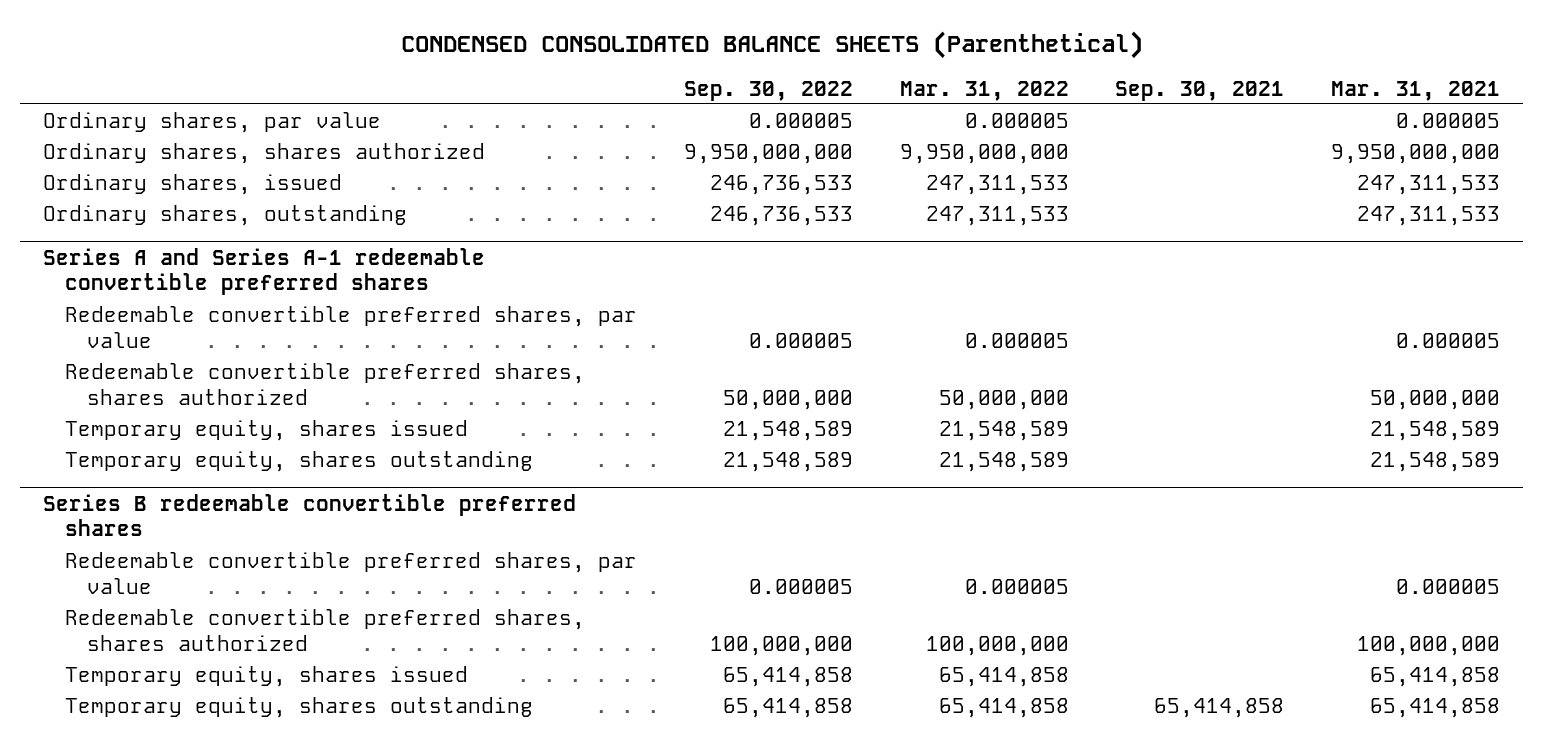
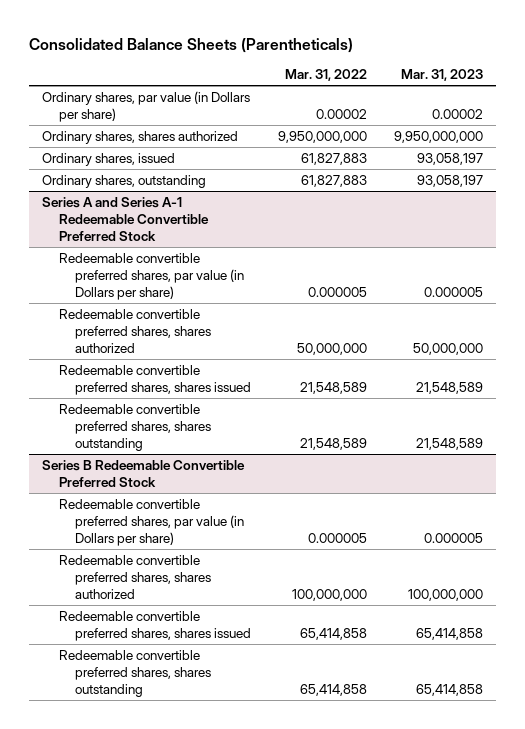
- CONDENSED CONSOLIDATED BALANCE SHEETS (Parenthetical)
+ Consolidated Balance Sheets (Parentheticals)
- | Sep. 30, 2022 | Mar. 31, 2022 | Sep. 30, 2021 | Mar. 31, 2021
+ | Mar. 31, 2022 | Mar. 31, 2023
- Ordinary shares, par value | 0.000005 | 0.000005 | | 0.000005
+ Ordinary shares, par value (in Dollars per share) | 0.00002 | 0.00002
- Ordinary shares, issued | 246,736,533 | 247,311,533 | | 247,311,533
- Ordinary shares, outstanding | 246,736,533 | 247,311,533 | | 247,311,533
- Series A and Series A-1 redeemable convertible preferred shares
- Redeemable convertible preferred shares, par value | 0.000005 | 0.000005 | | 0.000005
+ Ordinary shares, issued | 61,827,883 | 93,058,197
+ Ordinary shares, outstanding | 61,827,883 | 93,058,197
+ Series A and Series A-1 Redeemable Convertible Preferred Stock
+ Redeemable convertible preferred shares, par value (in Dollars per share) | 0.000005 | 0.000005
- Temporary equity, shares issued | 21,548,589 | 21,548,589 | | 21,548,589
- Temporary equity, shares outstanding | 21,548,589 | 21,548,589 | | 21,548,589
- Series B redeemable convertible preferred shares
- Redeemable convertible preferred shares, par value | 0.000005 | 0.000005 | | 0.000005
+ Redeemable convertible preferred shares, shares issued | 21,548,589 | 21,548,589
+ Redeemable convertible preferred shares, shares outstanding | 21,548,589 | 21,548,589
+ Series B Redeemable Convertible Preferred Stock
+ Redeemable convertible preferred shares, par value (in Dollars per share) | 0.000005 | 0.000005
- Temporary equity, shares issued | 65,414,858 | 65,414,858 | | 65,414,858
- Temporary equity, shares outstanding | 65,414,858 | 65,414,858 | 65,414,858 | 65,414,858
+ Redeemable convertible preferred shares, shares issued | 65,414,858 | 65,414,858
+ Redeemable convertible preferred shares, shares outstanding | 65,414,858 | 65,414,858

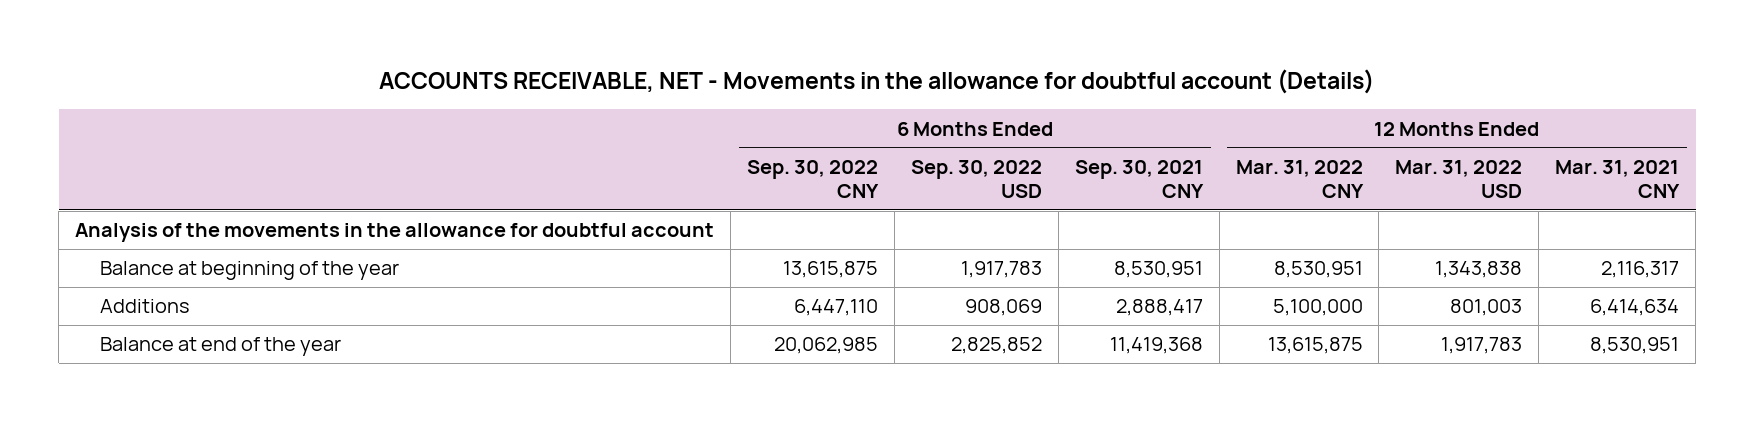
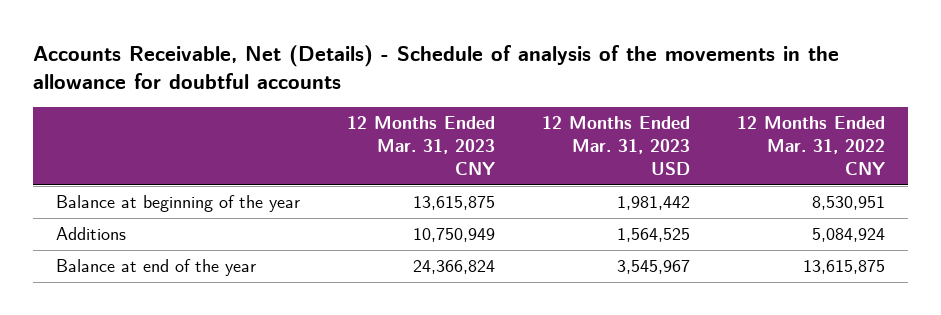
- ACCOUNTS RECEIVABLE, NET - Movements in the allowance for doubtful account (Details)
+ Accounts Receivable, Net (Details) - Schedule of analysis of the movements in the allowance for doubtful accounts
- | 6 Months Ended Sep. 30, 2022 CNY | 6 Months Ended Sep. 30, 2022 USD | 6 Months Ended Sep. 30, 2021 CNY | 12 Months Ended Mar. 31, 2022 CNY | 12 Months Ended Mar. 31, 2022 USD | 12 Months Ended Mar. 31, 2021 CNY
+ | 12 Months Ended Mar. 31, 2023 CNY | 12 Months Ended Mar. 31, 2023 USD | 12 Months Ended Mar. 31, 2022 CNY
- Analysis of the movements in the allowance for doubtful account
- Additions | 6,447,110 | 908,069 | 2,888,417 | 5,100,000 | 801,003 | 6,414,634
+ Additions | 10,750,949 | 1,564,525 | 5,084,924

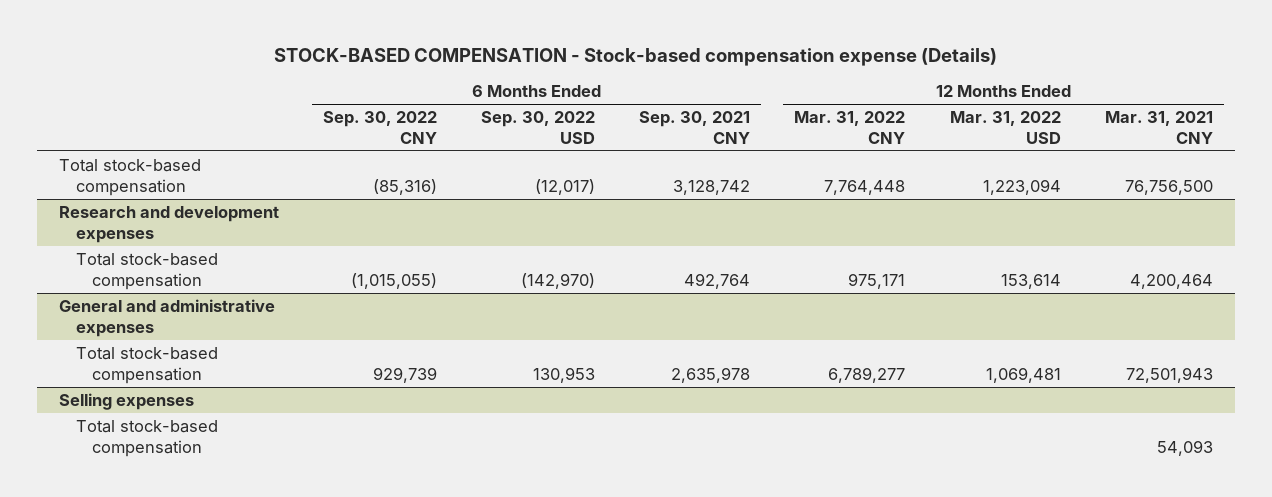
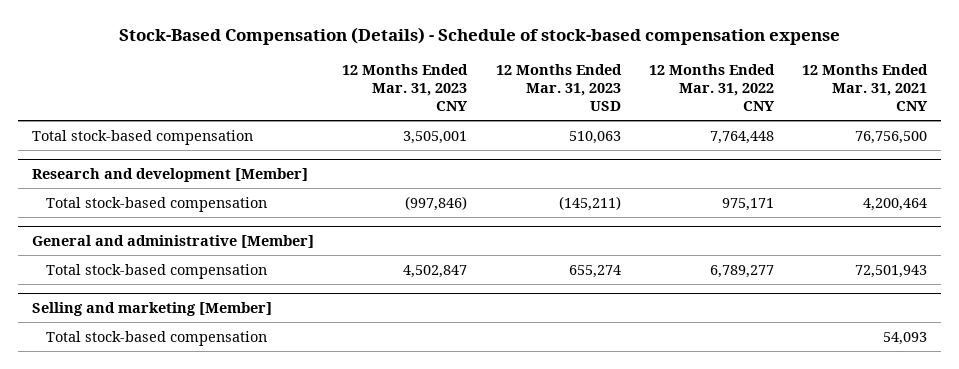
- STOCK-BASED COMPENSATION - Stock-based compensation expense (Details)
+ Stock-Based Compensation (Details) - Schedule of stock-based compensation expense
- | 6 Months Ended Sep. 30, 2022 CNY | 6 Months Ended Sep. 30, 2022 USD | 6 Months Ended Sep. 30, 2021 CNY | 12 Months Ended Mar. 31, 2022 CNY | 12 Months Ended Mar. 31, 2022 USD | 12 Months Ended Mar. 31, 2021 CNY
+ | 12 Months Ended Mar. 31, 2023 CNY | 12 Months Ended Mar. 31, 2023 USD | 12 Months Ended Mar. 31, 2022 CNY | 12 Months Ended Mar. 31, 2021 CNY
- Research and development expenses
+ Research and development [Member]
- General and administrative expenses
+ General and administrative [Member]
- Selling expenses
+ Selling and marketing [Member]

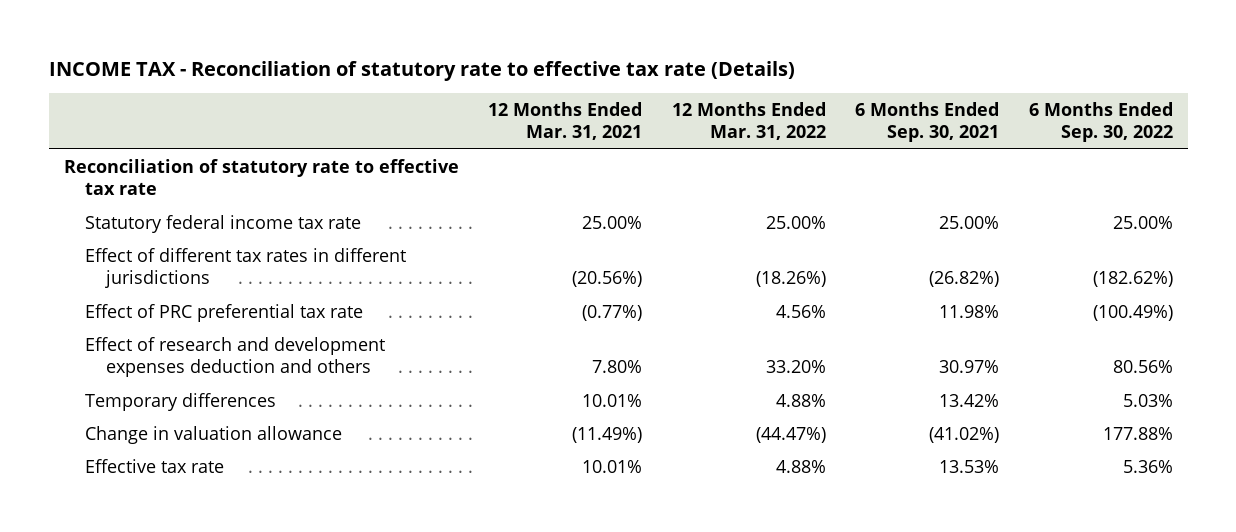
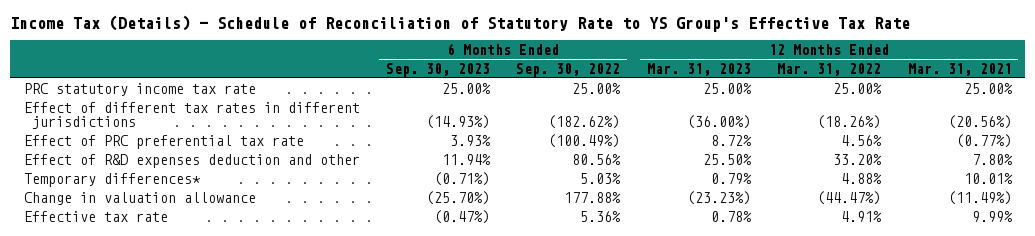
- INCOME TAX - Reconciliation of statutory rate to effective tax rate (Details)
+ Income Tax (Details) - Schedule of Reconciliation of Statutory Rate to YS Group's Effective Tax Rate
- | 12 Months Ended Mar. 31, 2021 | 12 Months Ended Mar. 31, 2022 | 6 Months Ended Sep. 30, 2021 | 6 Months Ended Sep. 30, 2022
+ | 6 Months Ended Sep. 30, 2023 | 6 Months Ended Sep. 30, 2022 | 12 Months Ended Mar. 31, 2023 | 12 Months Ended Mar. 31, 2022 | 12 Months Ended Mar. 31, 2021
- Reconciliation of statutory rate to effective tax rate
- Statutory federal income tax rate | 25.00% | 25.00% | 25.00% | 25.00%
+ PRC statutory income tax rate | 25.00% | 25.00% | 25.00% | 25.00% | 25.00%
- Effect of research and development expenses deduction and others | 7.80% | 33.20% | 30.97% | 80.56%
- Temporary differences | 10.01% | 4.88% | 13.42% | 5.03%
+ Effect of R&D expenses deduction and other | 11.94% | 80.56% | 25.50% | 33.20% | 7.80%
+ Temporary differences* | (0.71%) | 5.03% | 0.79% | 4.88% | 10.01%
- Effective tax rate | 10.01% | 4.88% | 13.53% | 5.36%
+ Effective tax rate | (0.47%) | 5.36% | 0.78% | 4.91% | 9.99%

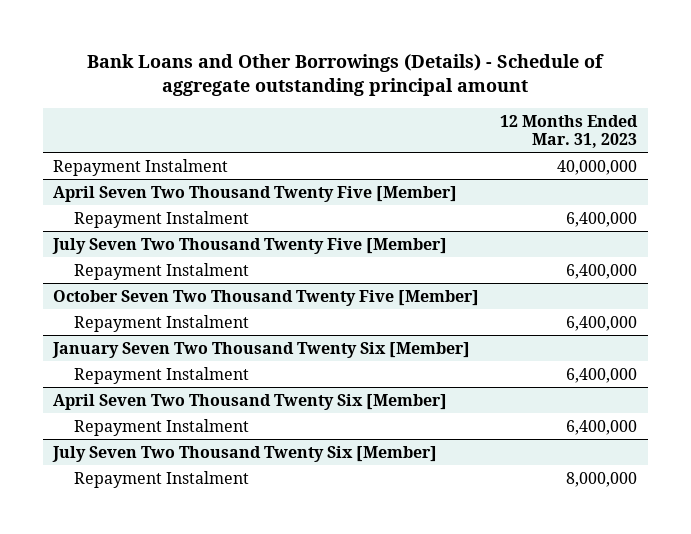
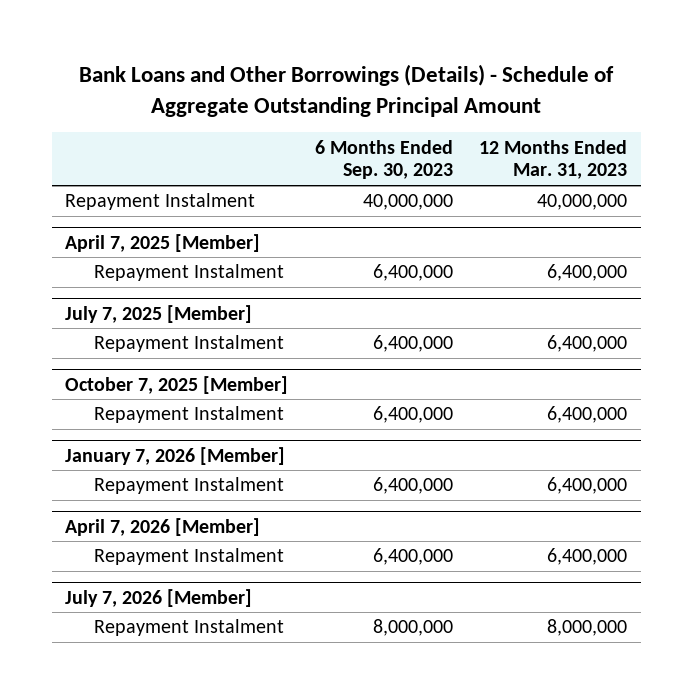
- Bank Loans and Other Borrowings (Details) - Schedule of aggregate outstanding principal amount
+ Bank Loans and Other Borrowings (Details) - Schedule of Aggregate Outstanding Principal Amount
- | 12 Months Ended Mar. 31, 2023
+ | 6 Months Ended Sep. 30, 2023 | 12 Months Ended Mar. 31, 2023
- April Seven Two Thousand Twenty Five [Member]
+ April 7, 2025 [Member]
- July Seven Two Thousand Twenty Five [Member]
+ July 7, 2025 [Member]
- October Seven Two Thousand Twenty Five [Member]
+ October 7, 2025 [Member]
- January Seven Two Thousand Twenty Six [Member]
+ January 7, 2026 [Member]
- April Seven Two Thousand Twenty Six [Member]
+ April 7, 2026 [Member]
- July Seven Two Thousand Twenty Six [Member]
+ July 7, 2026 [Member]

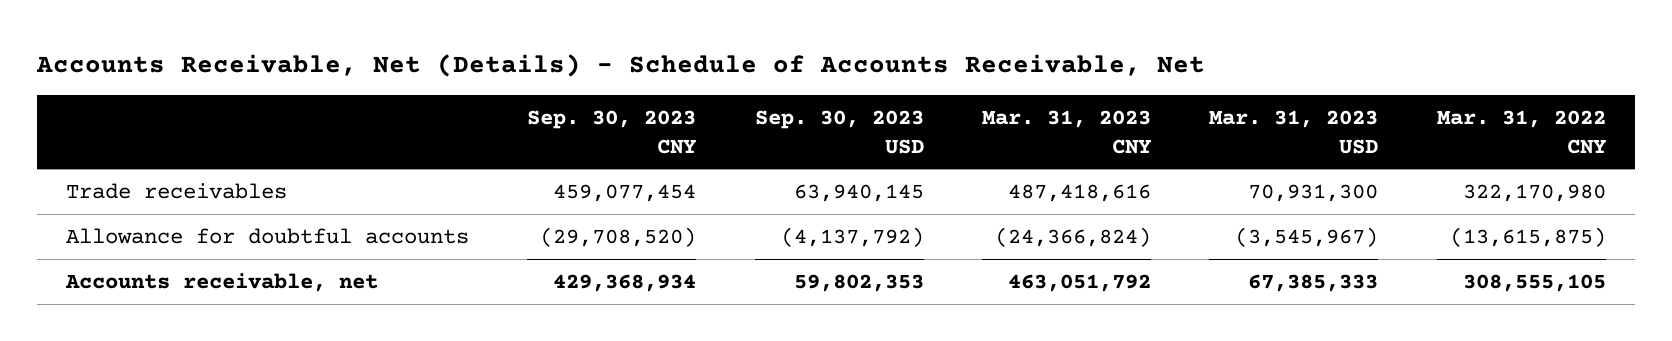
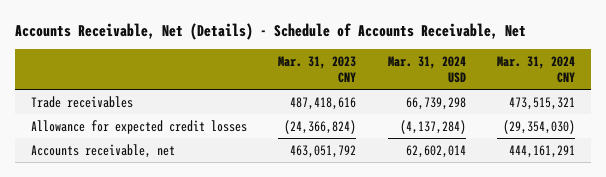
- | Sep. 30, 2023 CNY | Sep. 30, 2023 USD | Mar. 31, 2023 CNY | Mar. 31, 2023 USD | Mar. 31, 2022 CNY
+ | Mar. 31, 2023 CNY | Mar. 31, 2024 USD | Mar. 31, 2024 CNY
- Allowance for doubtful accounts | (29,708,520) | (4,137,792) | (24,366,824) | (3,545,967) | (13,615,875)
+ Allowance for expected credit losses | (24,366,824) | (4,137,284) | (29,354,030)

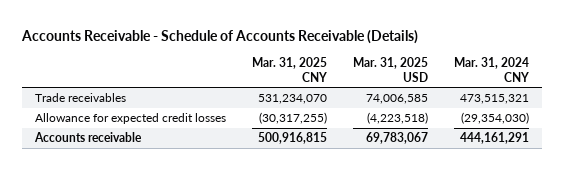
- Accounts Receivable, Net (Details) - Schedule of Accounts Receivable, Net
+ Accounts Receivable - Schedule of Accounts Receivable (Details)
- | Mar. 31, 2023 CNY | Mar. 31, 2024 USD | Mar. 31, 2024 CNY
+ | Mar. 31, 2025 CNY | Mar. 31, 2025 USD | Mar. 31, 2024 CNY
- Accounts receivable, net | 463,051,792 | 62,602,014 | 444,161,291
+ Accounts receivable | 500,916,815 | 69,783,067 | 444,161,291

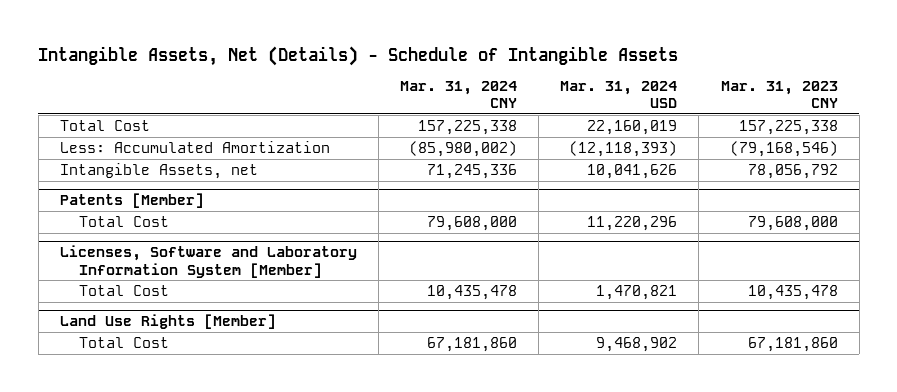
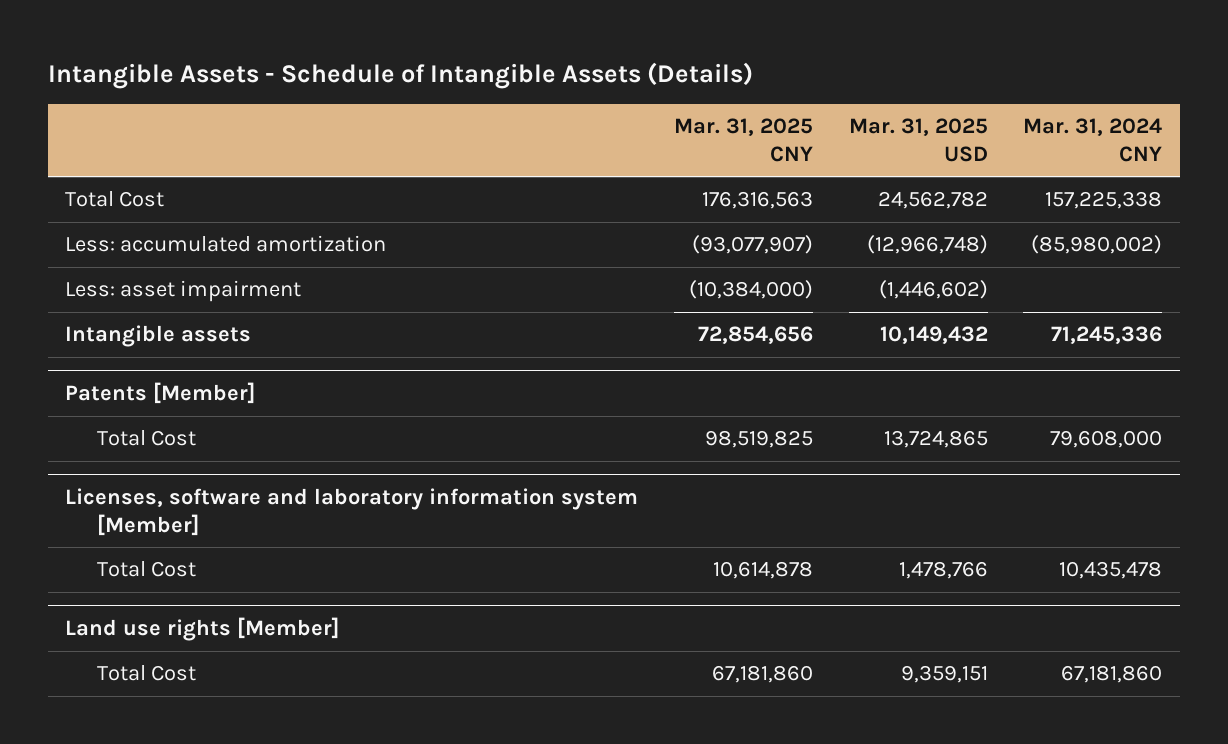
- Intangible Assets, Net (Details) - Schedule of Intangible Assets
+ Intangible Assets - Schedule of Intangible Assets (Details)
- | Mar. 31, 2024 CNY | Mar. 31, 2024 USD | Mar. 31, 2023 CNY
+ | Mar. 31, 2025 CNY | Mar. 31, 2025 USD | Mar. 31, 2024 CNY
- Less: Accumulated Amortization | (85,980,002) | (12,118,393) | (79,168,546)
- Intangible Assets, net | 71,245,336 | 10,041,626 | 78,056,792
+ Less: accumulated amortization | (93,077,907) | (12,966,748) | (85,980,002)
+ Less: asset impairment | (10,384,000) | (1,446,602) |
+ Intangible assets | 72,854,656 | 10,149,432 | 71,245,336
- Licenses, Software and Laboratory Information System [Member]
+ Licenses, software and laboratory information system [Member]
- Land Use Rights [Member]
+ Land use rights [Member]

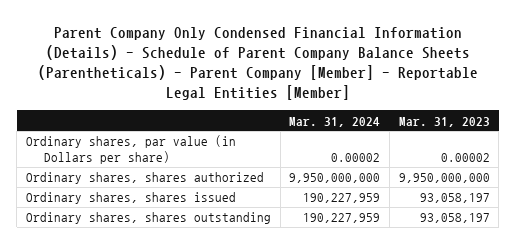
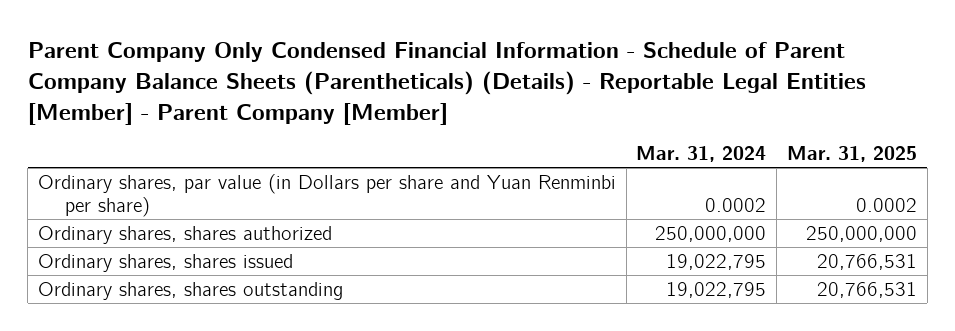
- Parent Company Only Condensed Financial Information (Details) - Schedule of Parent Company Balance Sheets (Parentheticals) - Parent Company [Member] - Reportable Legal Entities [Member]
+ Parent Company Only Condensed Financial Information - Schedule of Parent Company Balance Sheets (Parentheticals) (Details) - Reportable Legal Entities [Member] - Parent Company [Member]
- | Mar. 31, 2024 | Mar. 31, 2023
+ | Mar. 31, 2024 | Mar. 31, 2025
- Ordinary shares, par value (in Dollars per share) | 0.00002 | 0.00002
- Ordinary shares, shares authorized | 9,950,000,000 | 9,950,000,000
- Ordinary shares, shares issued | 190,227,959 | 93,058,197
- Ordinary shares, shares outstanding | 190,227,959 | 93,058,197
+ Ordinary shares, par value (in Dollars per share and Yuan Renminbi per share) | 0.0002 | 0.0002
+ Ordinary shares, shares authorized | 250,000,000 | 250,000,000
+ Ordinary shares, shares issued | 19,022,795 | 20,766,531
+ Ordinary shares, shares outstanding | 19,022,795 | 20,766,531

